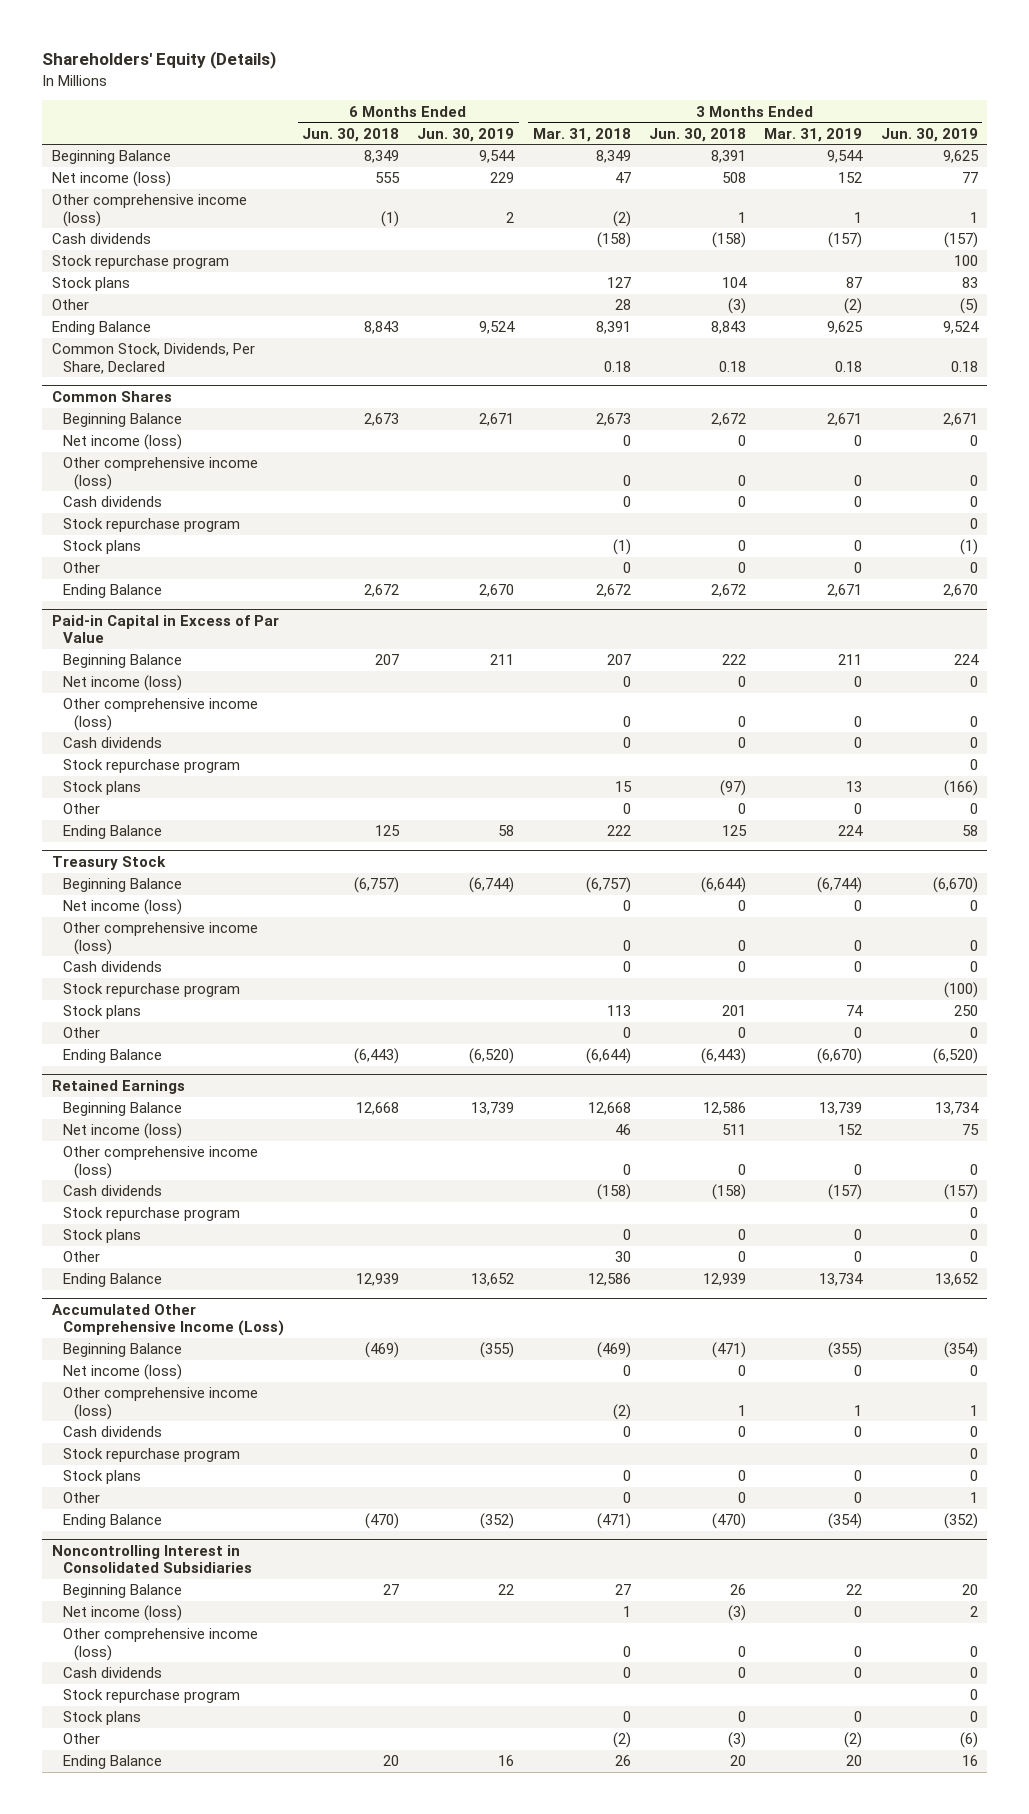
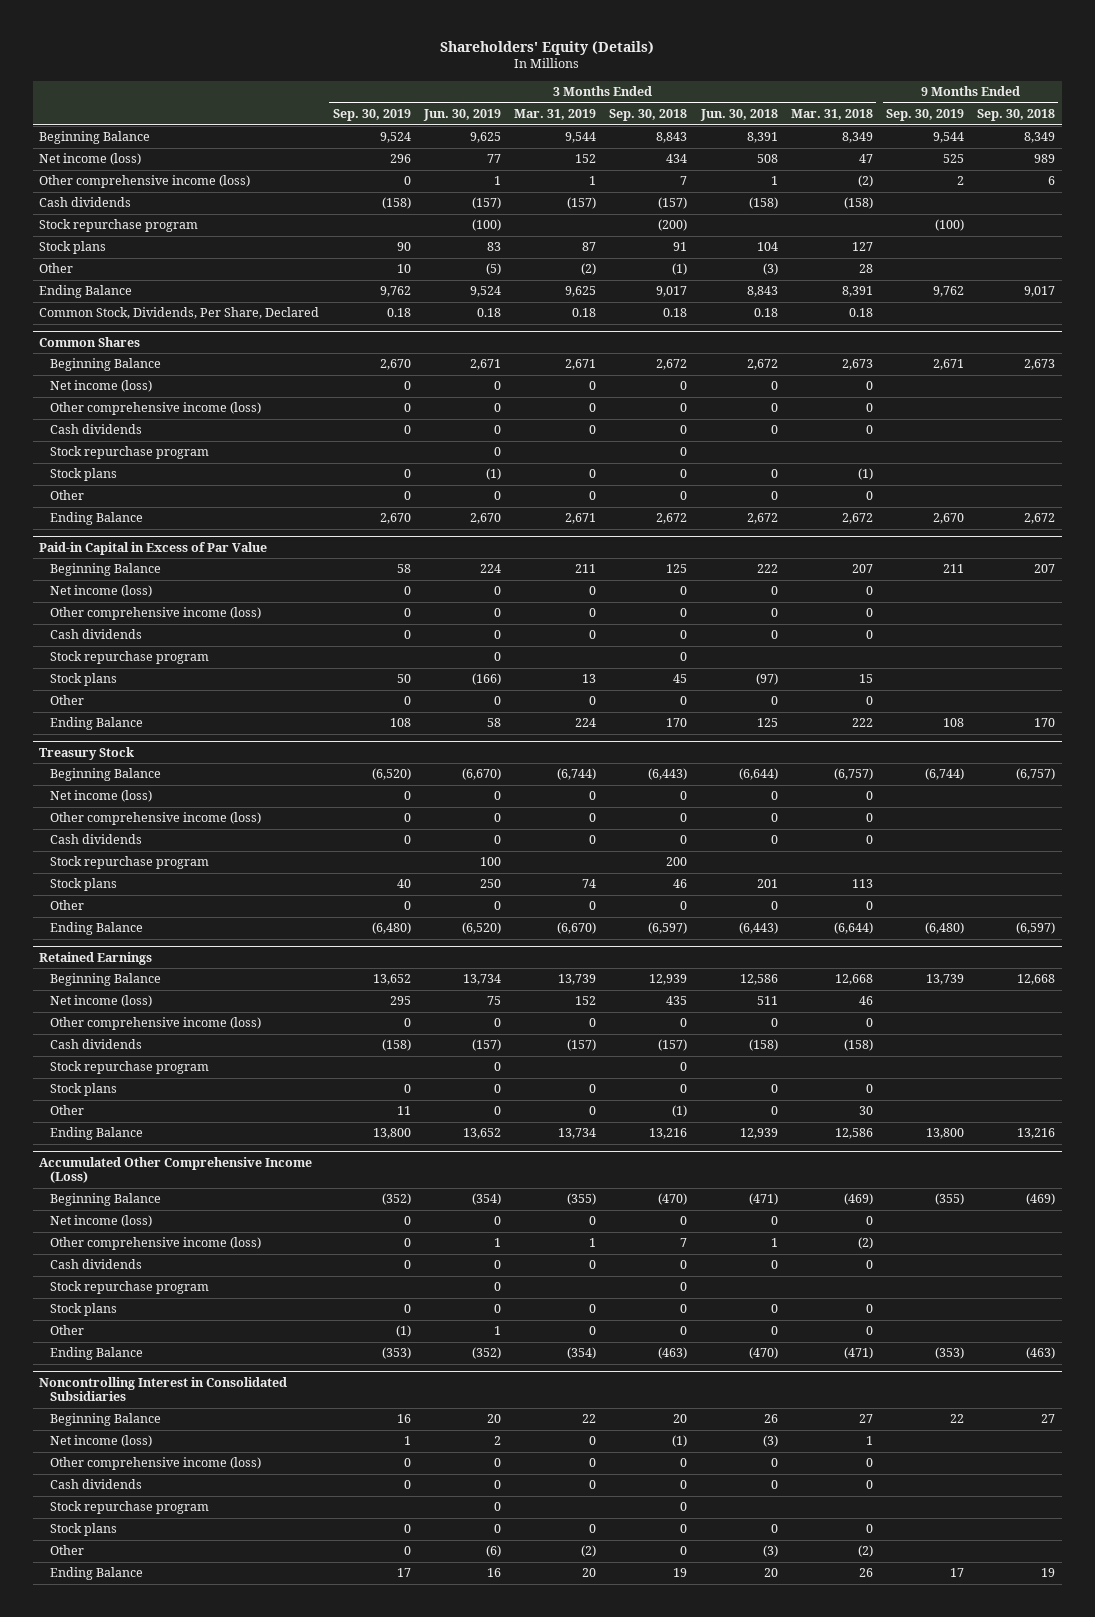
- | 6 Months Ended Jun. 30, 2018 | 6 Months Ended Jun. 30, 2019 | 3 Months Ended Mar. 31, 2018 | 3 Months Ended Jun. 30, 2018 | 3 Months Ended Mar. 31, 2019 | 3 Months Ended Jun. 30, 2019
+ | 3 Months Ended Sep. 30, 2019 | 3 Months Ended Jun. 30, 2019 | 3 Months Ended Mar. 31, 2019 | 3 Months Ended Sep. 30, 2018 | 3 Months Ended Jun. 30, 2018 | 3 Months Ended Mar. 31, 2018 | 9 Months Ended Sep. 30, 2019 | 9 Months Ended Sep. 30, 2018
- Stock repurchase program | | | | | | 100
+ Stock repurchase program | | (100) | | (200) | | | (100) |
@ Treasury Stock
- Stock repurchase program | | | | | | (100)
+ Stock repurchase program | | 100 | | 200 | | | |

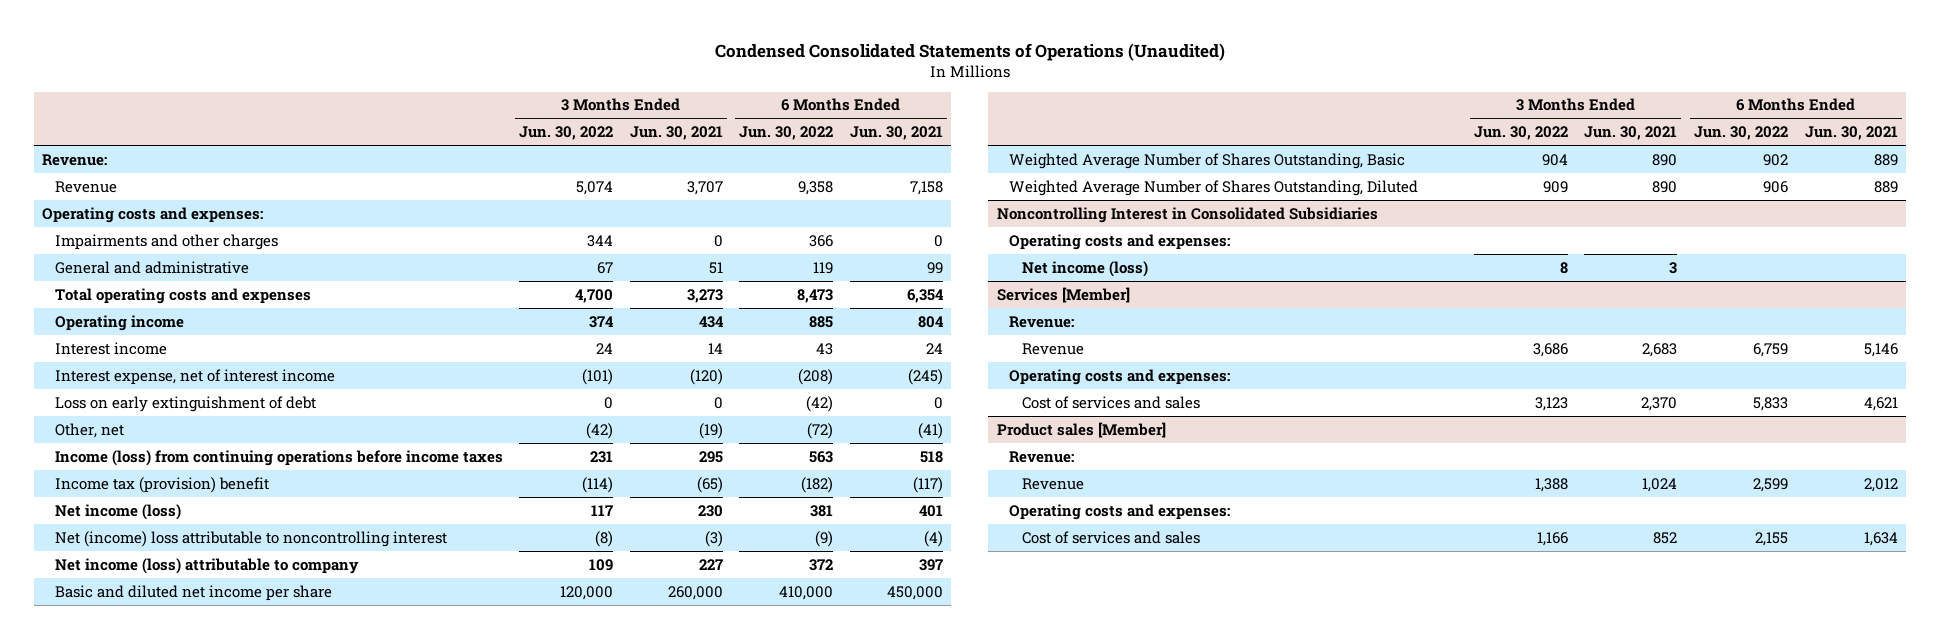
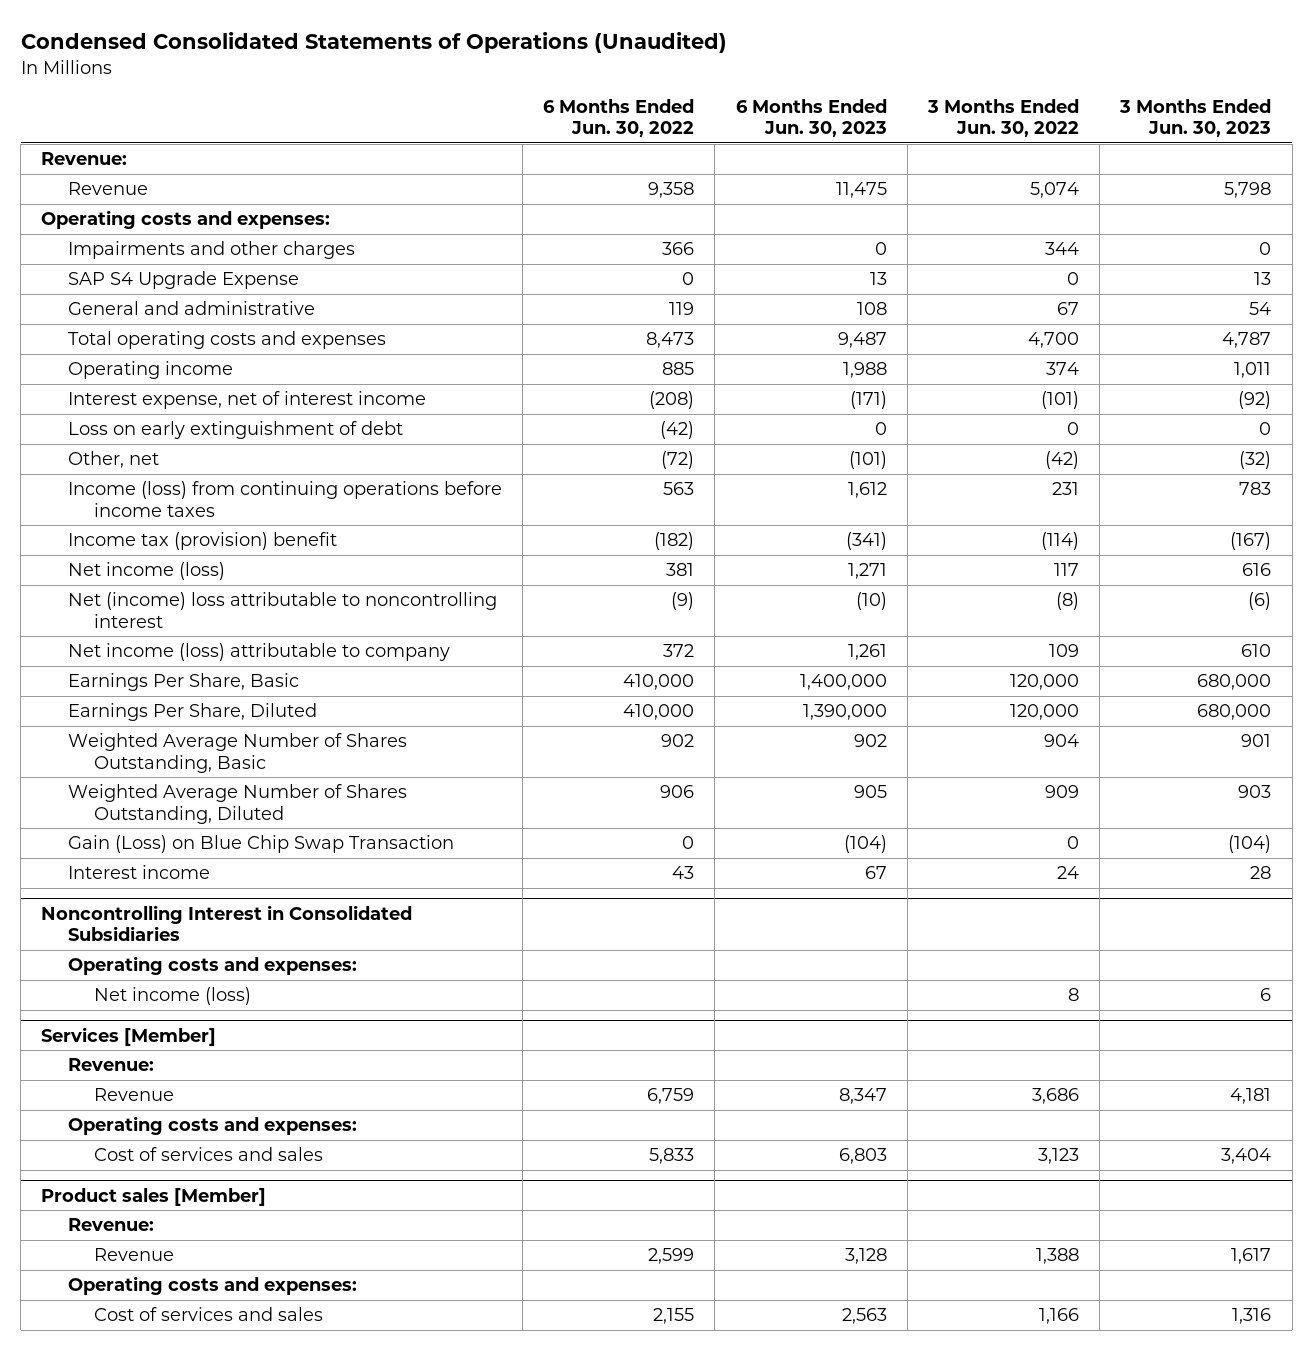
- | 3 Months Ended Jun. 30, 2022 | 3 Months Ended Jun. 30, 2021 | 6 Months Ended Jun. 30, 2022 | 6 Months Ended Jun. 30, 2021
+ | 6 Months Ended Jun. 30, 2022 | 6 Months Ended Jun. 30, 2023 | 3 Months Ended Jun. 30, 2022 | 3 Months Ended Jun. 30, 2023
+ SAP S4 Upgrade Expense | 0 | 13 | 0 | 13
- Basic and diluted net income per share | 120,000 | 260,000 | 410,000 | 450,000
+ Earnings Per Share, Basic | 410,000 | 1,400,000 | 120,000 | 680,000
+ Earnings Per Share, Diluted | 410,000 | 1,390,000 | 120,000 | 680,000
+ Gain (Loss) on Blue Chip Swap Transaction | 0 | (104) | 0 | (104)
moved down: Interest income | 43 | 67 | 24 | 28

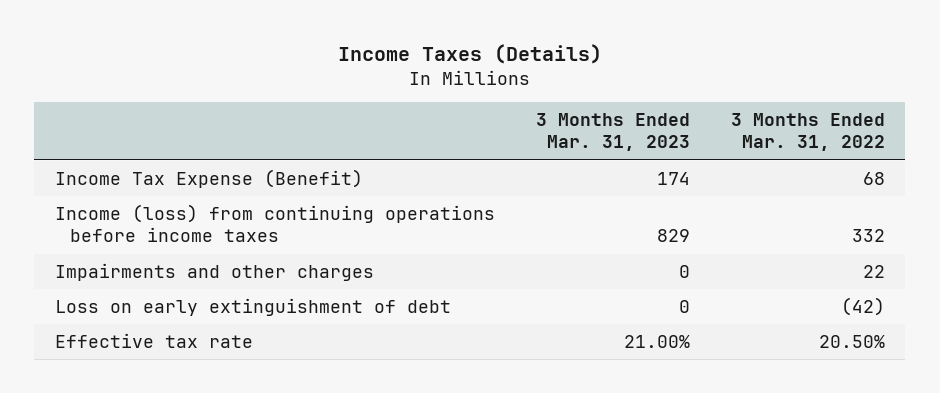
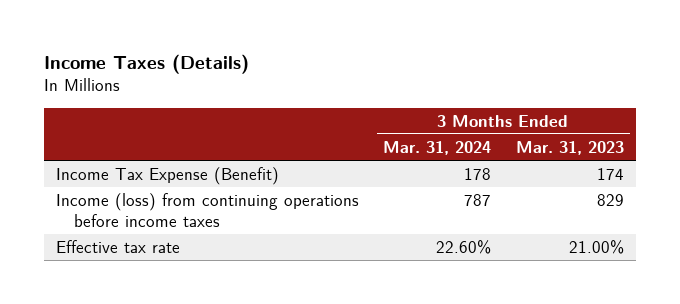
- | 3 Months Ended Mar. 31, 2023 | 3 Months Ended Mar. 31, 2022
+ | 3 Months Ended Mar. 31, 2024 | 3 Months Ended Mar. 31, 2023
- Impairments and other charges | 0 | 22
- Loss on early extinguishment of debt | 0 | (42)

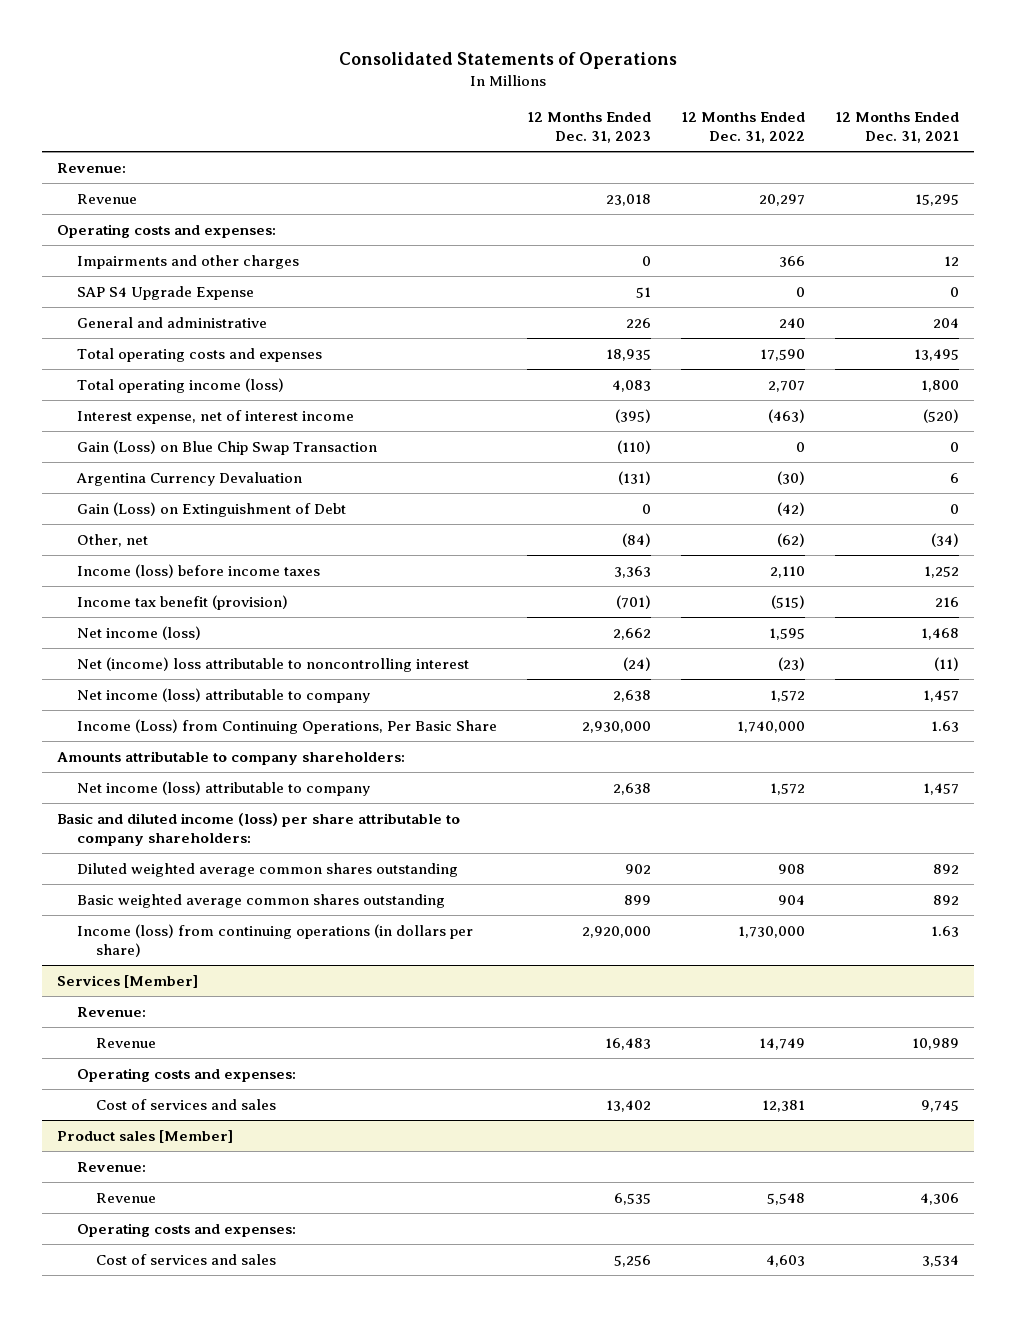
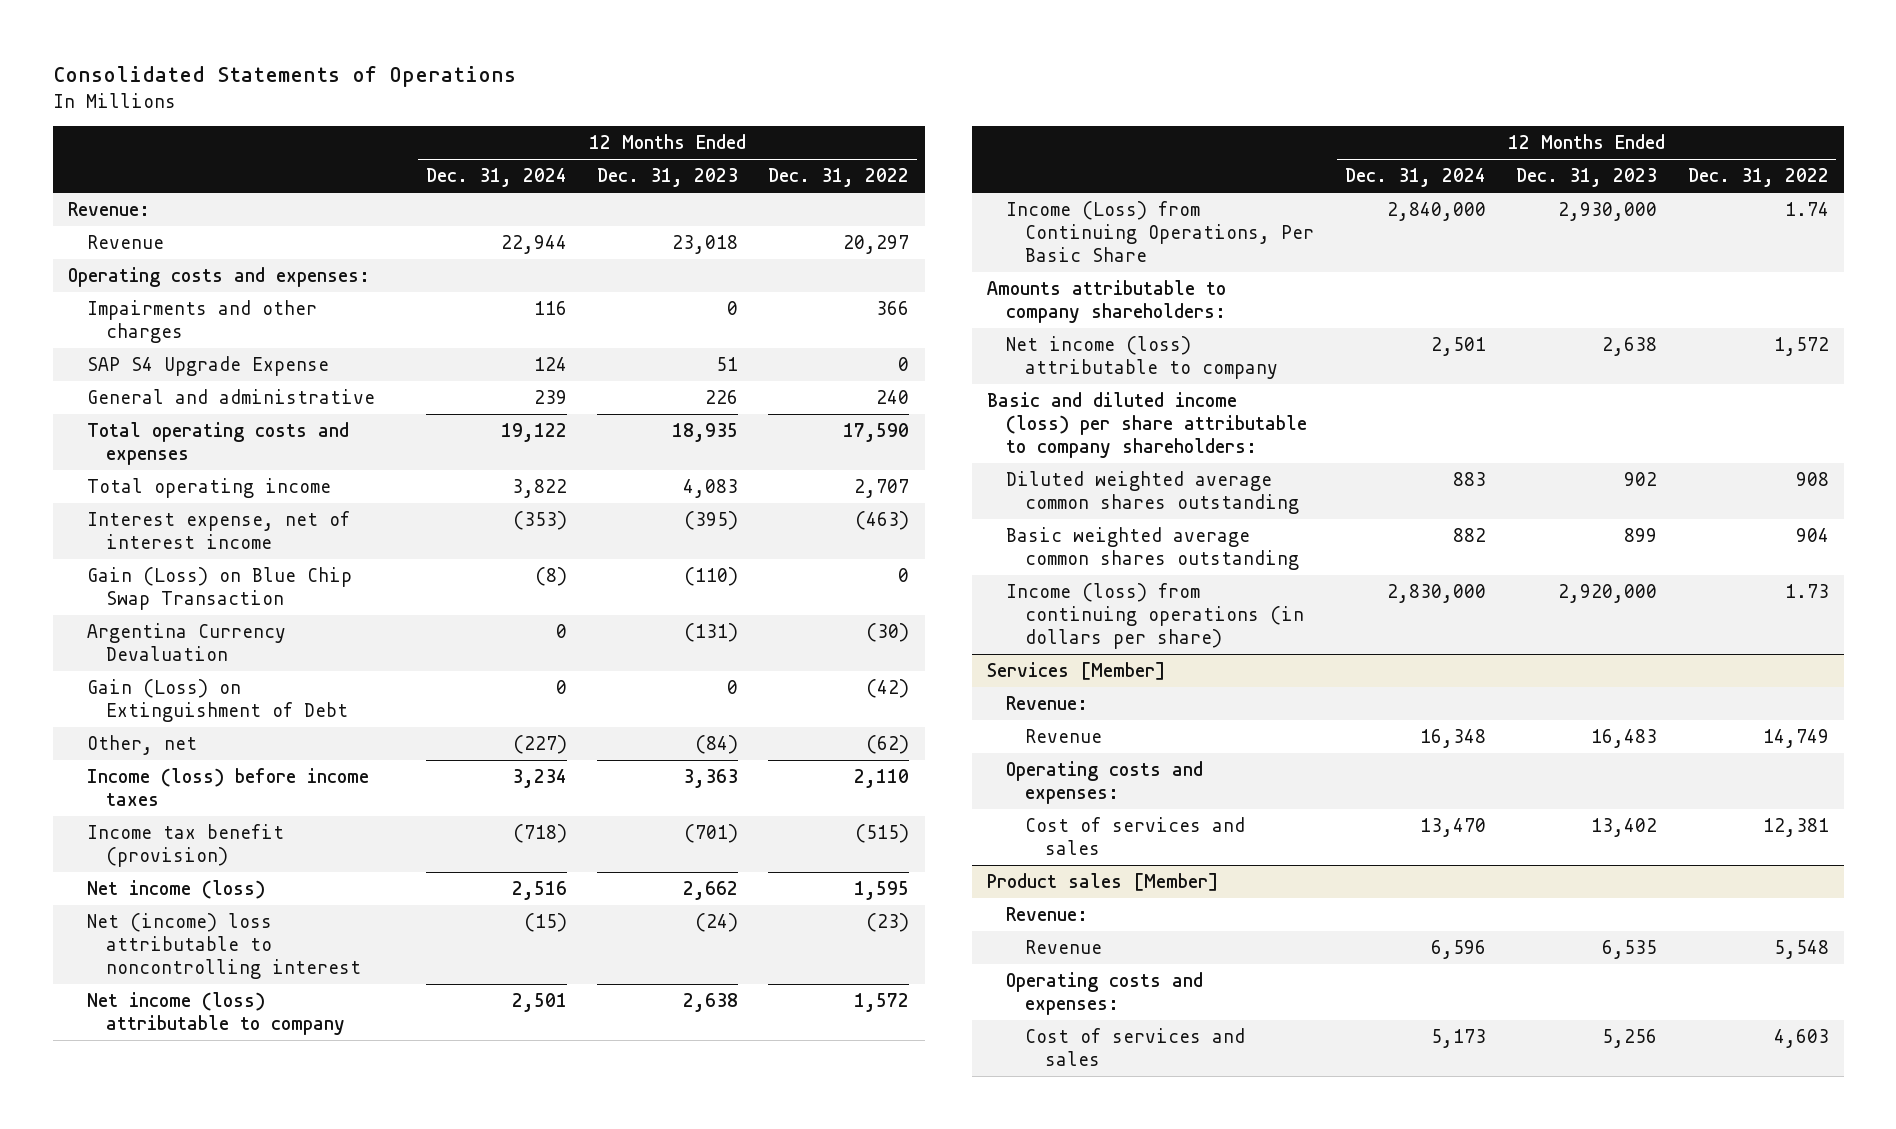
- | 12 Months Ended Dec. 31, 2023 | 12 Months Ended Dec. 31, 2022 | 12 Months Ended Dec. 31, 2021
+ | 12 Months Ended Dec. 31, 2024 | 12 Months Ended Dec. 31, 2023 | 12 Months Ended Dec. 31, 2022
- Total operating income (loss) | 4,083 | 2,707 | 1,800
+ Total operating income | 3,822 | 4,083 | 2,707
- Income (Loss) from Continuing Operations, Per Basic Share | 2,930,000 | 1,740,000 | 1.63
+ Income (Loss) from Continuing Operations, Per Basic Share | 2,840,000 | 2,930,000 | 1.74
- Income (loss) from continuing operations (in dollars per share) | 2,920,000 | 1,730,000 | 1.63
+ Income (loss) from continuing operations (in dollars per share) | 2,830,000 | 2,920,000 | 1.73

